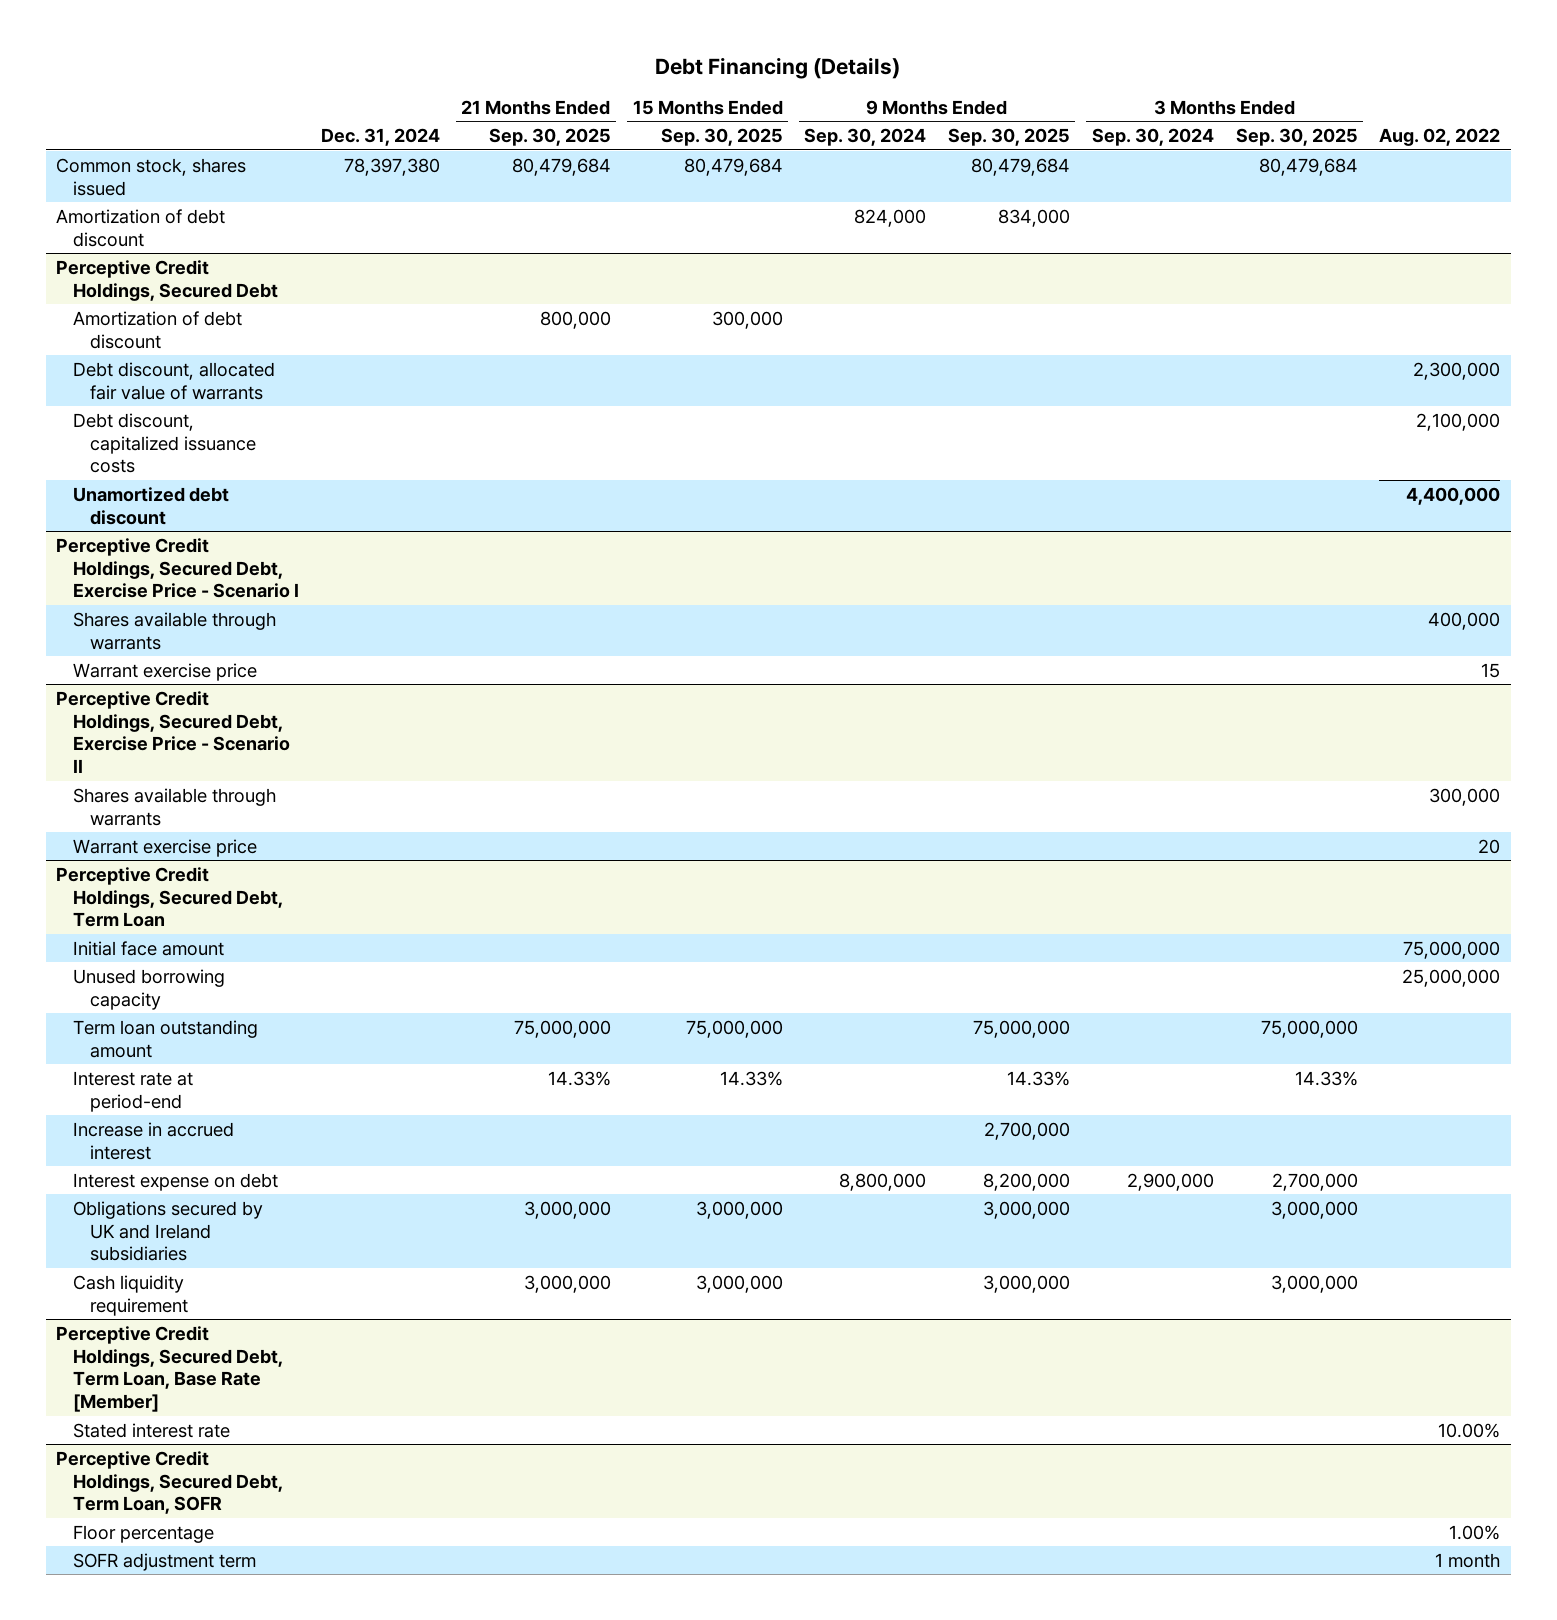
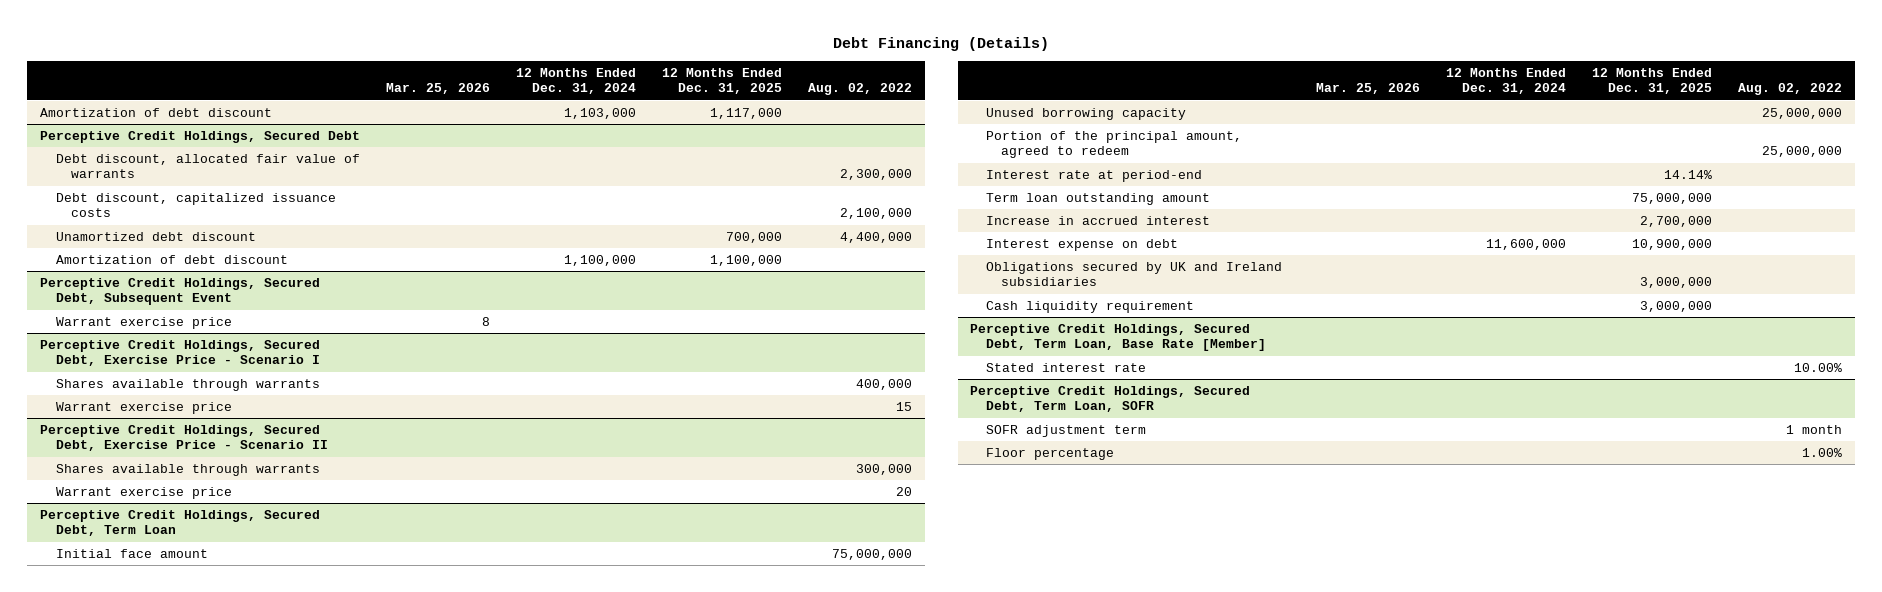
- | Dec. 31, 2024 | 21 Months Ended Sep. 30, 2025 | 15 Months Ended Sep. 30, 2025 | 9 Months Ended Sep. 30, 2024 | 9 Months Ended Sep. 30, 2025 | 3 Months Ended Sep. 30, 2024 | 3 Months Ended Sep. 30, 2025 | Aug. 02, 2022
+ | Mar. 25, 2026 | 12 Months Ended Dec. 31, 2024 | 12 Months Ended Dec. 31, 2025 | Aug. 02, 2022
- Common stock, shares issued | 78,397,380 | 80,479,684 | 80,479,684 | | 80,479,684 | | 80,479,684 |
@ Perceptive Credit Holdings, Secured Debt
moved down: Amortization of debt discount | | 1,100,000 | 1,100,000 |
+ Perceptive Credit Holdings, Secured Debt, Subsequent Event
+ Warrant exercise price | 8 | | |
@ Perceptive Credit Holdings, Secured Debt, Term Loan
+ Portion of the principal amount, agreed to redeem | | | | 25,000,000
moved down: Term loan outstanding amount | | | 75,000,000 |
@ Perceptive Credit Holdings, Secured Debt, Term Loan, SOFR
moved down: Floor percentage | | | | 1.00%

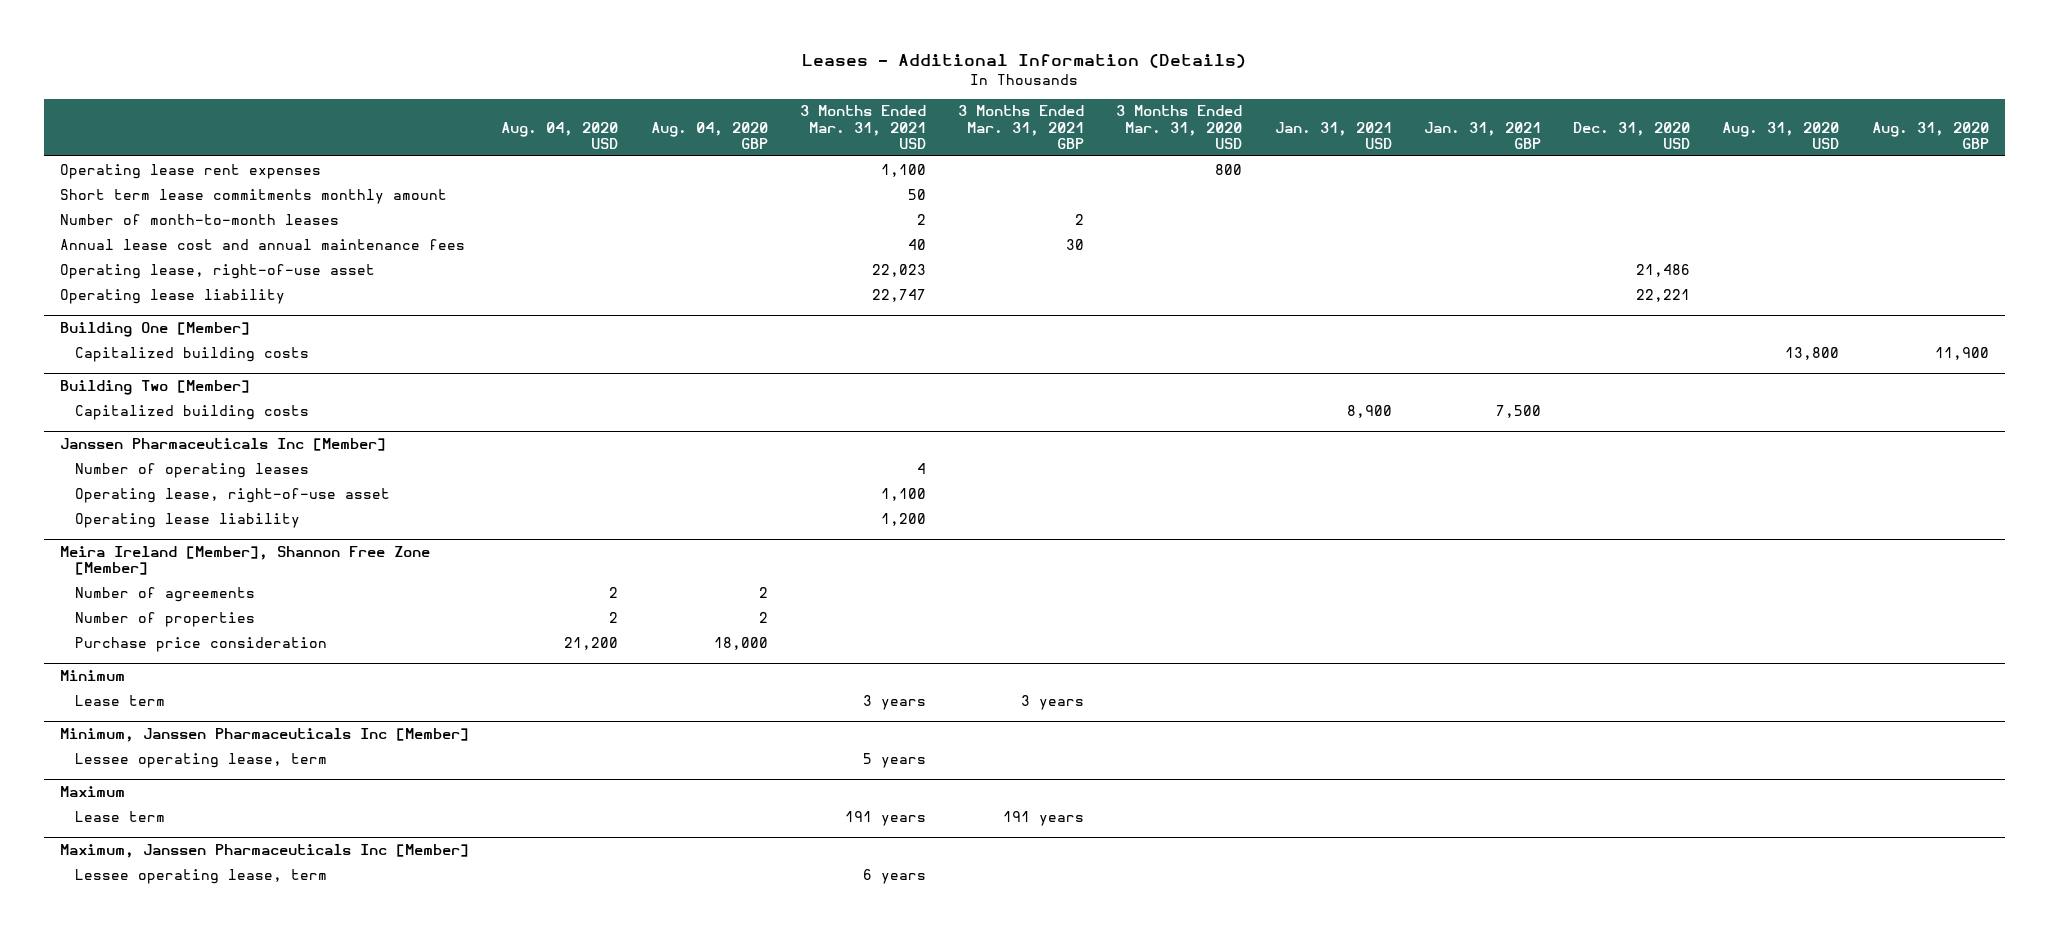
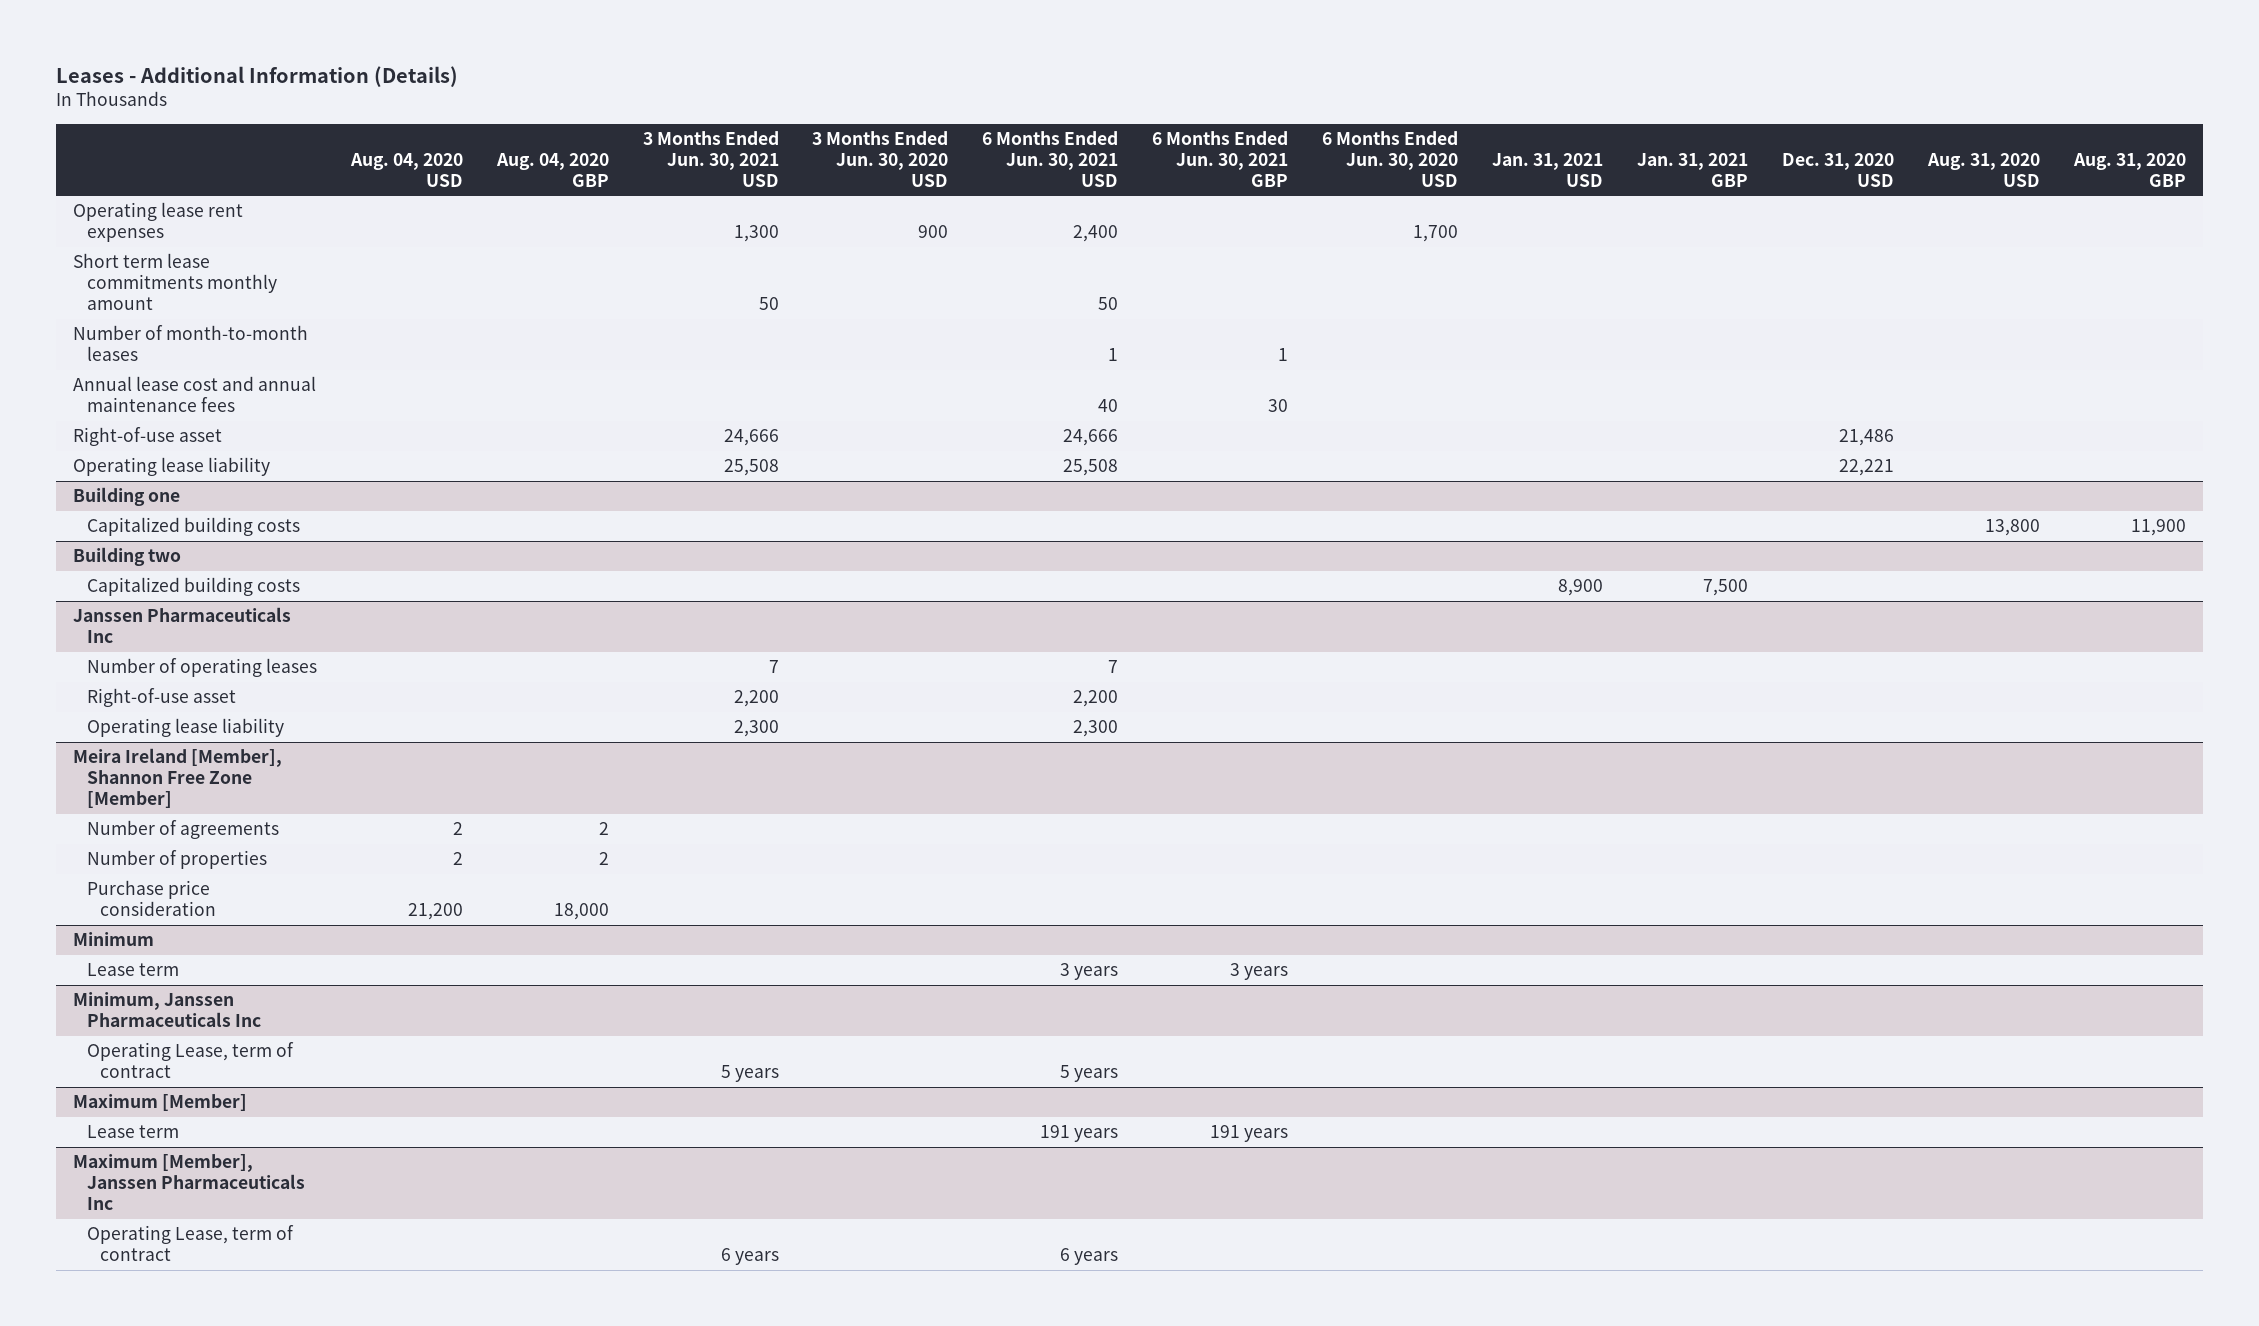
- | Aug. 04, 2020 USD | Aug. 04, 2020 GBP | 3 Months Ended Mar. 31, 2021 USD | 3 Months Ended Mar. 31, 2021 GBP | 3 Months Ended Mar. 31, 2020 USD | Jan. 31, 2021 USD | Jan. 31, 2021 GBP | Dec. 31, 2020 USD | Aug. 31, 2020 USD | Aug. 31, 2020 GBP
+ | Aug. 04, 2020 USD | Aug. 04, 2020 GBP | 3 Months Ended Jun. 30, 2021 USD | 3 Months Ended Jun. 30, 2020 USD | 6 Months Ended Jun. 30, 2021 USD | 6 Months Ended Jun. 30, 2021 GBP | 6 Months Ended Jun. 30, 2020 USD | Jan. 31, 2021 USD | Jan. 31, 2021 GBP | Dec. 31, 2020 USD | Aug. 31, 2020 USD | Aug. 31, 2020 GBP
- Operating lease, right-of-use asset | | | 22,023 | | | | | 21,486 | |
+ Right-of-use asset | | | 24,666 | | 24,666 | | | | | 21,486 | |
- Building One [Member]
+ Building one
- Building Two [Member]
+ Building two
- Janssen Pharmaceuticals Inc [Member]
+ Janssen Pharmaceuticals Inc
- Operating lease, right-of-use asset | | | 1,100 | | | | | | |
+ Right-of-use asset | | | 2,200 | | 2,200 | | | | | | |
- Minimum, Janssen Pharmaceuticals Inc [Member]
- Lessee operating lease, term | | | 5 years | | | | | | |
- Maximum
+ Minimum, Janssen Pharmaceuticals Inc
+ Operating Lease, term of contract | | | 5 years | | 5 years | | | | | | |
+ Maximum [Member]
- Maximum, Janssen Pharmaceuticals Inc [Member]
- Lessee operating lease, term | | | 6 years | | | | | | |
+ Maximum [Member], Janssen Pharmaceuticals Inc
+ Operating Lease, term of contract | | | 6 years | | 6 years | | | | | | |

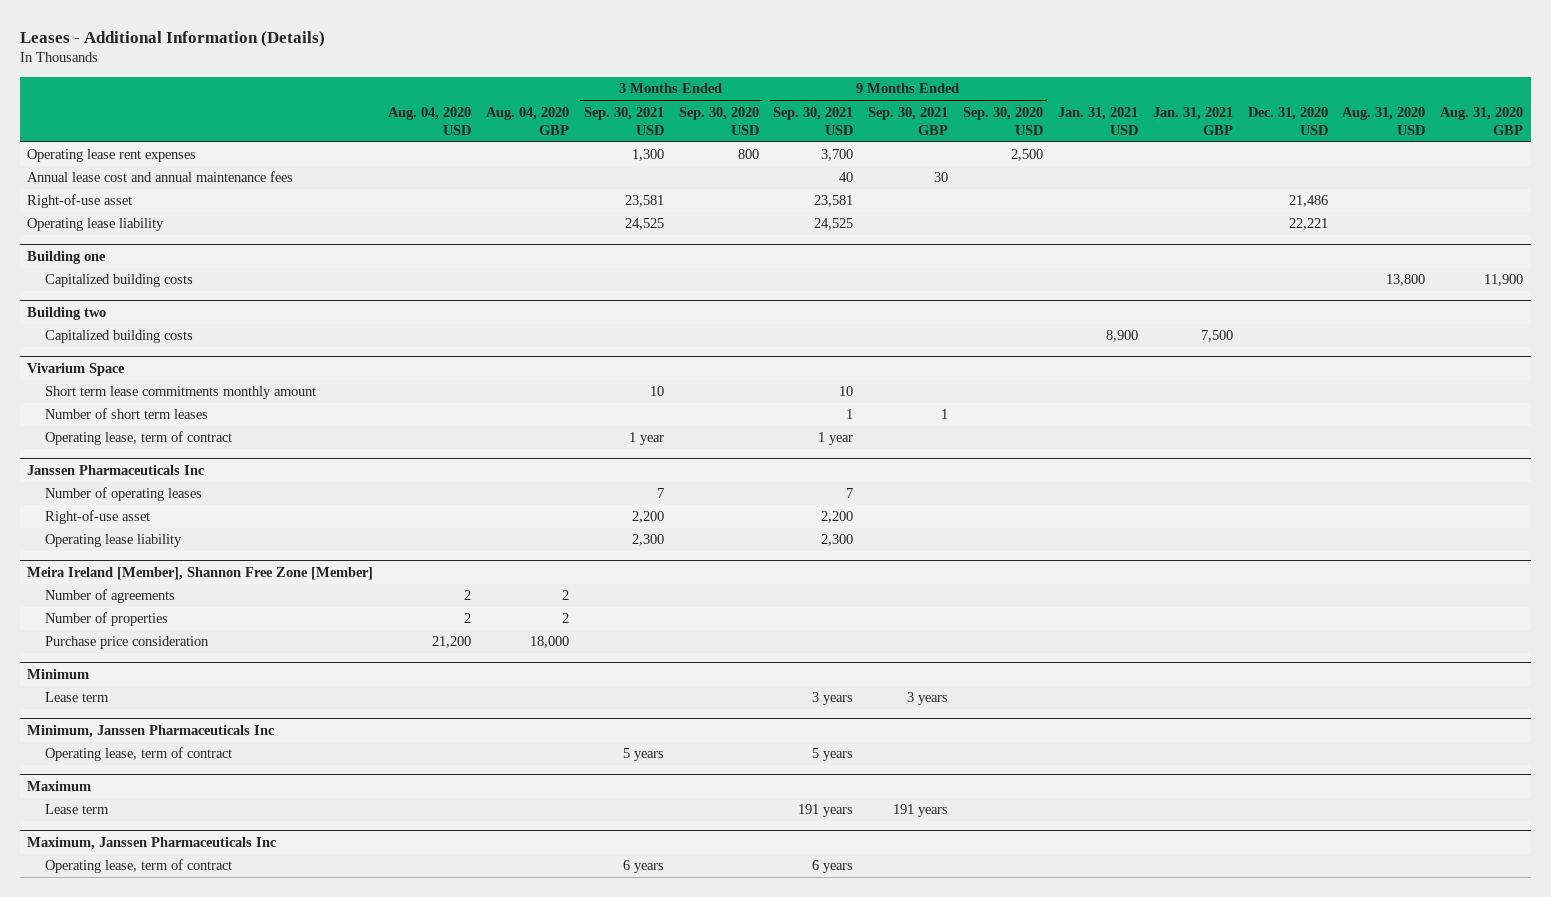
- | Aug. 04, 2020 USD | Aug. 04, 2020 GBP | 3 Months Ended Jun. 30, 2021 USD | 3 Months Ended Jun. 30, 2020 USD | 6 Months Ended Jun. 30, 2021 USD | 6 Months Ended Jun. 30, 2021 GBP | 6 Months Ended Jun. 30, 2020 USD | Jan. 31, 2021 USD | Jan. 31, 2021 GBP | Dec. 31, 2020 USD | Aug. 31, 2020 USD | Aug. 31, 2020 GBP
+ | Aug. 04, 2020 USD | Aug. 04, 2020 GBP | 3 Months Ended Sep. 30, 2021 USD | 3 Months Ended Sep. 30, 2020 USD | 9 Months Ended Sep. 30, 2021 USD | 9 Months Ended Sep. 30, 2021 GBP | 9 Months Ended Sep. 30, 2020 USD | Jan. 31, 2021 USD | Jan. 31, 2021 GBP | Dec. 31, 2020 USD | Aug. 31, 2020 USD | Aug. 31, 2020 GBP
- Short term lease commitments monthly amount | | | 50 | | 50 | | | | | | |
- Number of month-to-month leases | | | | | 1 | 1 | | | | | |
+ Vivarium Space
+ Short term lease commitments monthly amount | | | 10 | | 10 | | | | | | |
+ Number of short term leases | | | | | 1 | 1 | | | | | |
+ Operating lease, term of contract | | | 1 year | | 1 year | | | | | | |
@ Minimum, Janssen Pharmaceuticals Inc
- Operating Lease, term of contract | | | 5 years | | 5 years | | | | | | |
- Maximum [Member]
@ Minimum, Janssen Pharmaceuticals Inc
+ Operating lease, term of contract | | | 5 years | | 5 years | | | | | | |
+ Maximum
- Maximum [Member], Janssen Pharmaceuticals Inc
- Operating Lease, term of contract | | | 6 years | | 6 years | | | | | | |
+ Maximum, Janssen Pharmaceuticals Inc
+ Operating lease, term of contract | | | 6 years | | 6 years | | | | | | |

